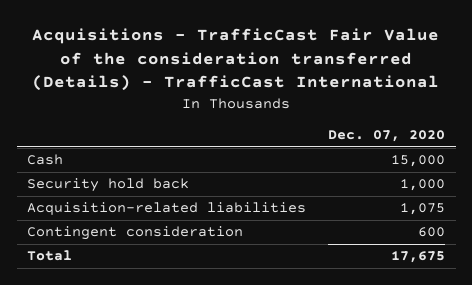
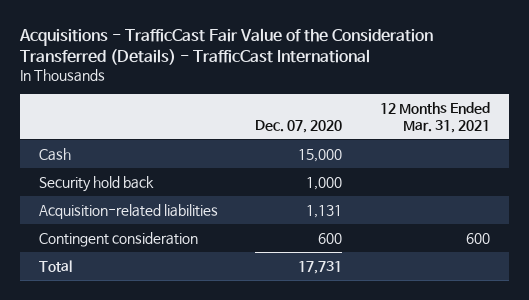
- Acquisitions - TrafficCast Fair Value of the consideration transferred (Details) - TrafficCast International
+ Acquisitions - TrafficCast Fair Value of the Consideration Transferred (Details) - TrafficCast International
- | Dec. 07, 2020
+ | Dec. 07, 2020 | 12 Months Ended Mar. 31, 2021
- Acquisition-related liabilities | 1,075
+ Acquisition-related liabilities | 1,131 |
- Total | 17,675
+ Total | 17,731 |

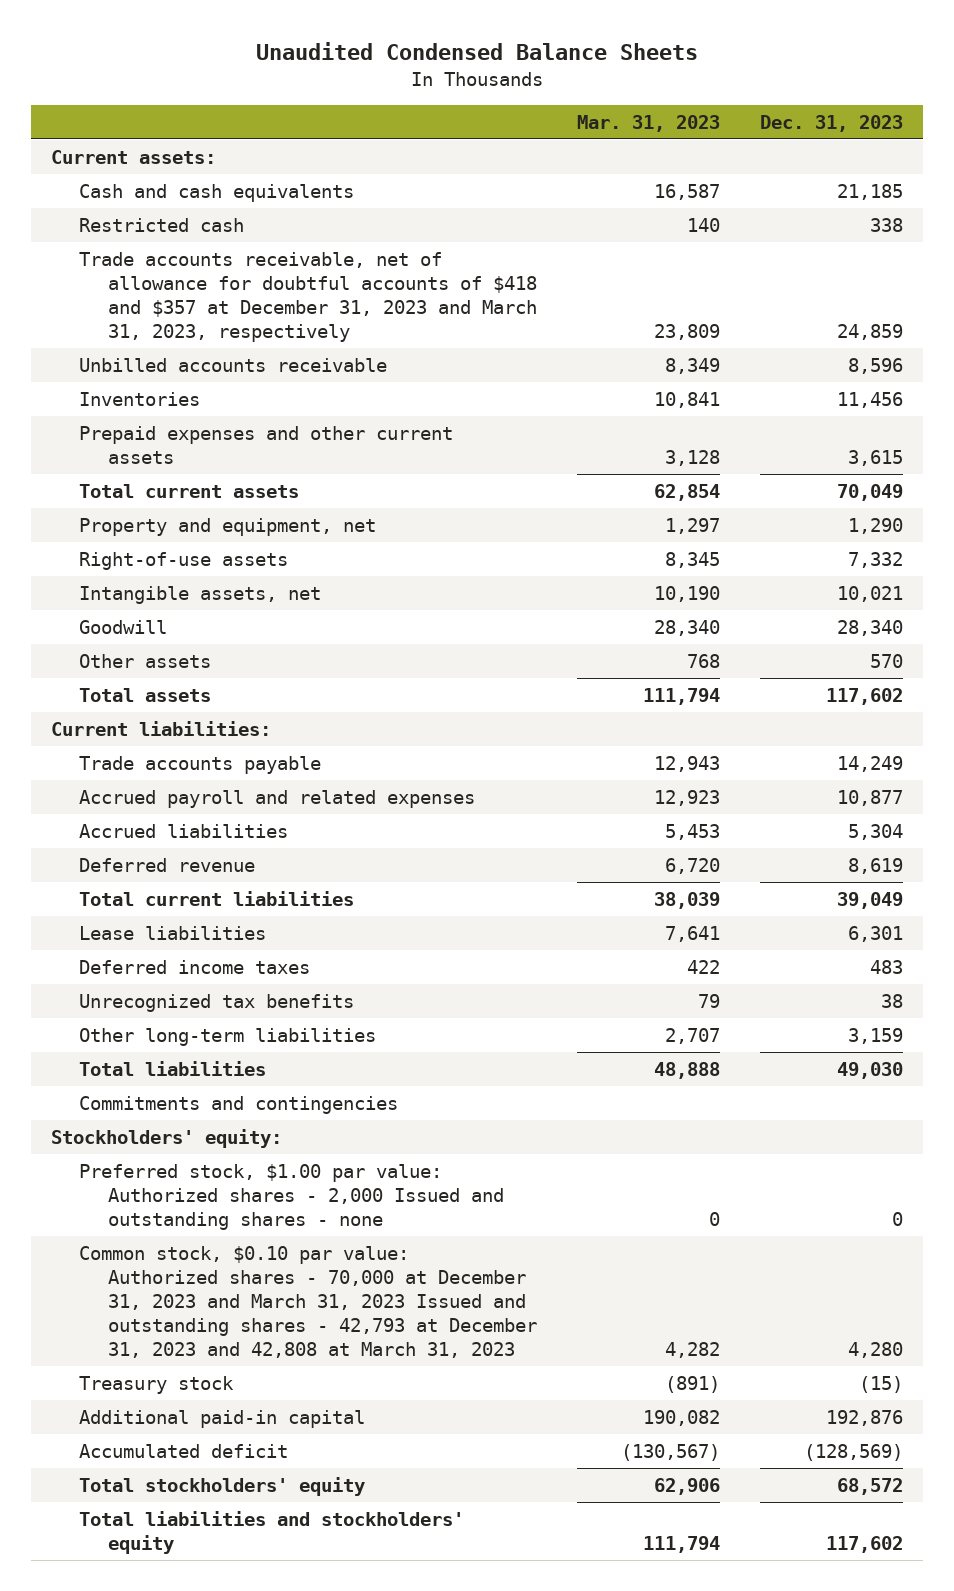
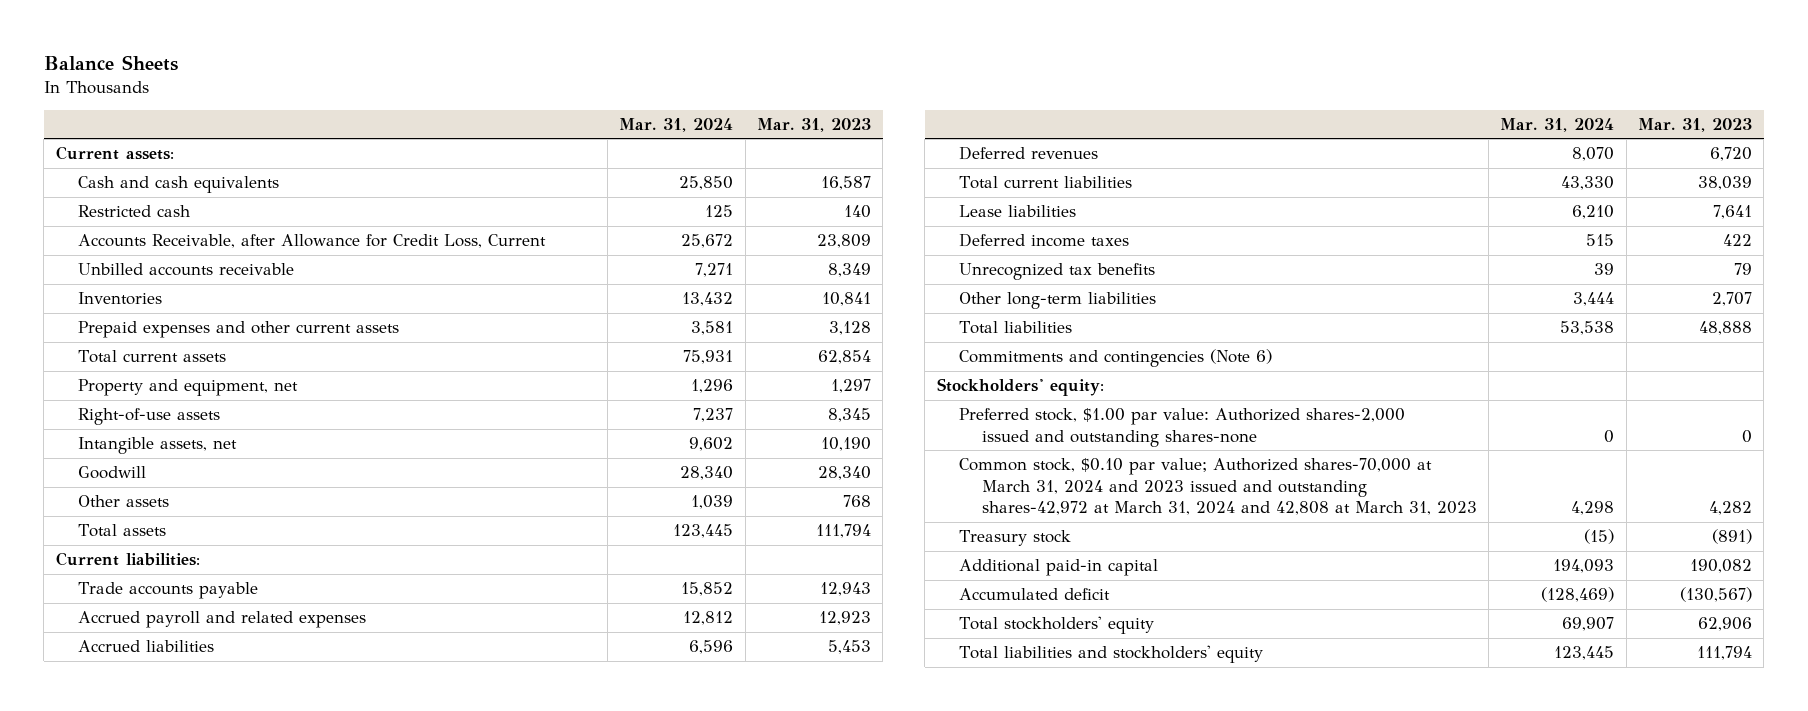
- Unaudited Condensed Balance Sheets
+ Balance Sheets
- | Mar. 31, 2023 | Dec. 31, 2023
+ | Mar. 31, 2024 | Mar. 31, 2023
- Trade accounts receivable, net of allowance for doubtful accounts of $418 and $357 at December 31, 2023 and March 31, 2023, respectively | 23,809 | 24,859
+ Accounts Receivable, after Allowance for Credit Loss, Current | 25,672 | 23,809
- Deferred revenue | 6,720 | 8,619
+ Deferred revenues | 8,070 | 6,720
- Commitments and contingencies
+ Commitments and contingencies (Note 6)
- Preferred stock, $1.00 par value: Authorized shares - 2,000 Issued and outstanding shares - none | 0 | 0
- Common stock, $0.10 par value: Authorized shares - 70,000 at December 31, 2023 and March 31, 2023 Issued and outstanding shares - 42,793 at December 31, 2023 and 42,808 at March 31, 2023 | 4,282 | 4,280
+ Preferred stock, $1.00 par value: Authorized shares-2,000 issued and outstanding shares-none | 0 | 0
+ Common stock, $0.10 par value; Authorized shares-70,000 at March 31, 2024 and 2023 issued and outstanding shares-42,972 at March 31, 2024 and 42,808 at March 31, 2023 | 4,298 | 4,282

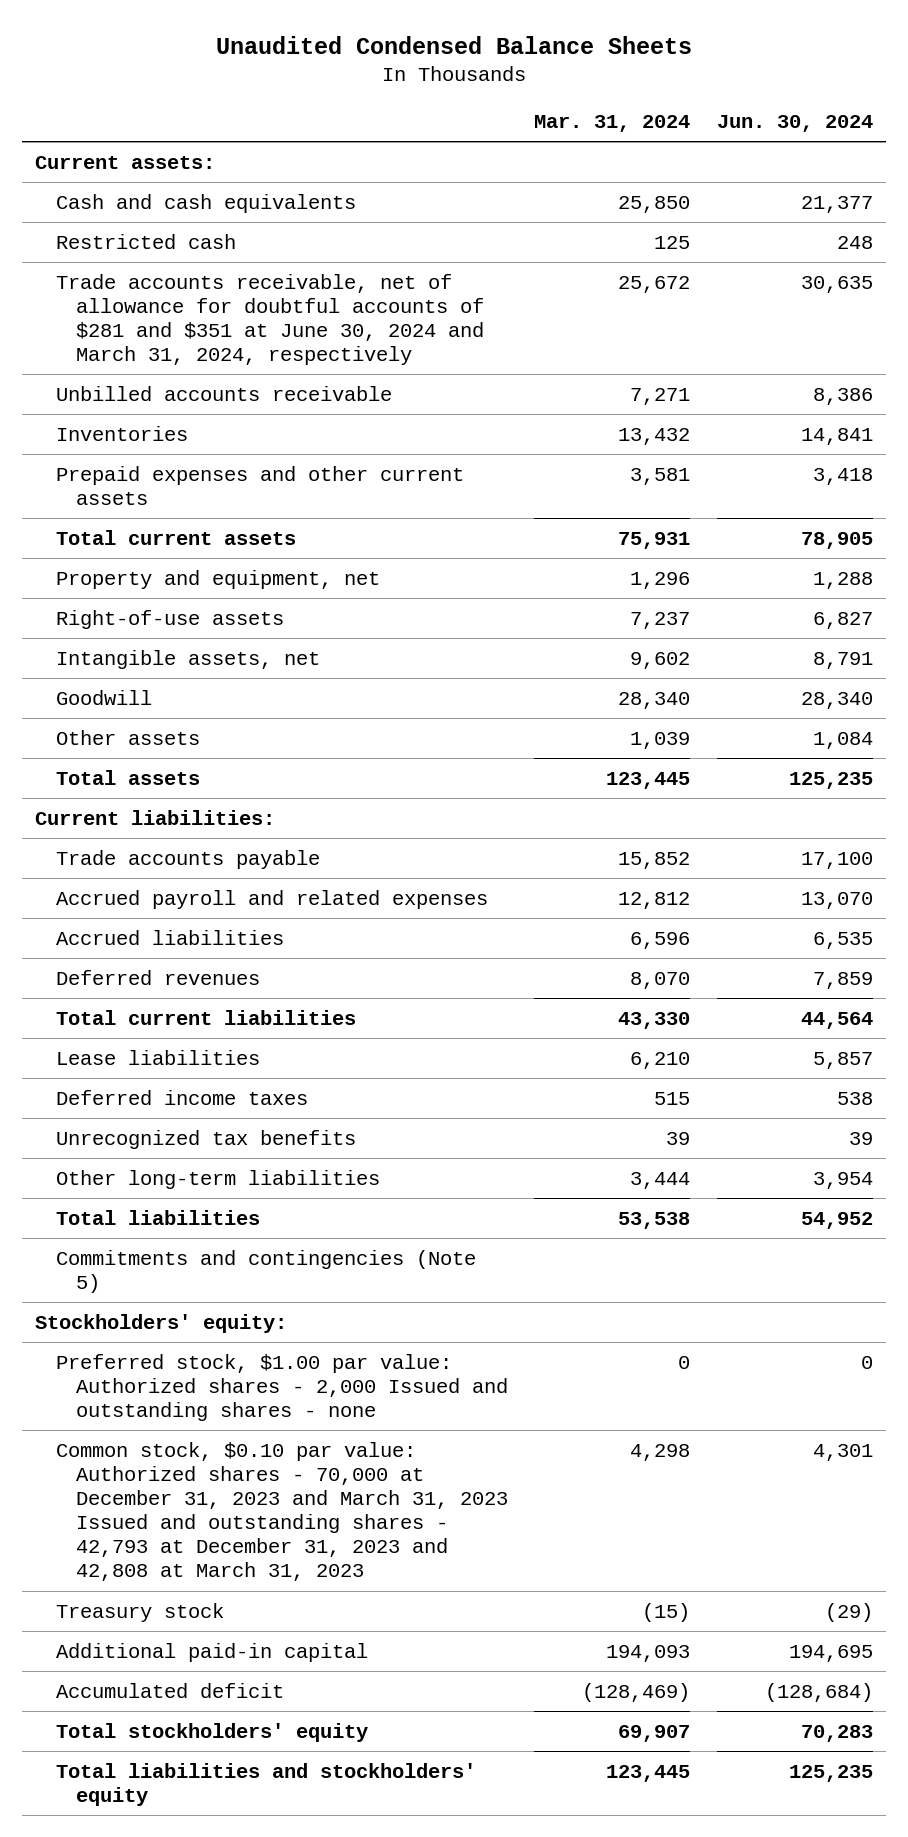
- Balance Sheets
+ Unaudited Condensed Balance Sheets
- | Mar. 31, 2024 | Mar. 31, 2023
+ | Mar. 31, 2024 | Jun. 30, 2024
- Accounts Receivable, after Allowance for Credit Loss, Current | 25,672 | 23,809
+ Trade accounts receivable, net of allowance for doubtful accounts of $281 and $351 at June 30, 2024 and March 31, 2024, respectively | 25,672 | 30,635
- Commitments and contingencies (Note 6)
+ Commitments and contingencies (Note 5)
- Preferred stock, $1.00 par value: Authorized shares-2,000 issued and outstanding shares-none | 0 | 0
- Common stock, $0.10 par value; Authorized shares-70,000 at March 31, 2024 and 2023 issued and outstanding shares-42,972 at March 31, 2024 and 42,808 at March 31, 2023 | 4,298 | 4,282
+ Preferred stock, $1.00 par value: Authorized shares - 2,000 Issued and outstanding shares - none | 0 | 0
+ Common stock, $0.10 par value: Authorized shares - 70,000 at December 31, 2023 and March 31, 2023 Issued and outstanding shares - 42,793 at December 31, 2023 and 42,808 at March 31, 2023 | 4,298 | 4,301

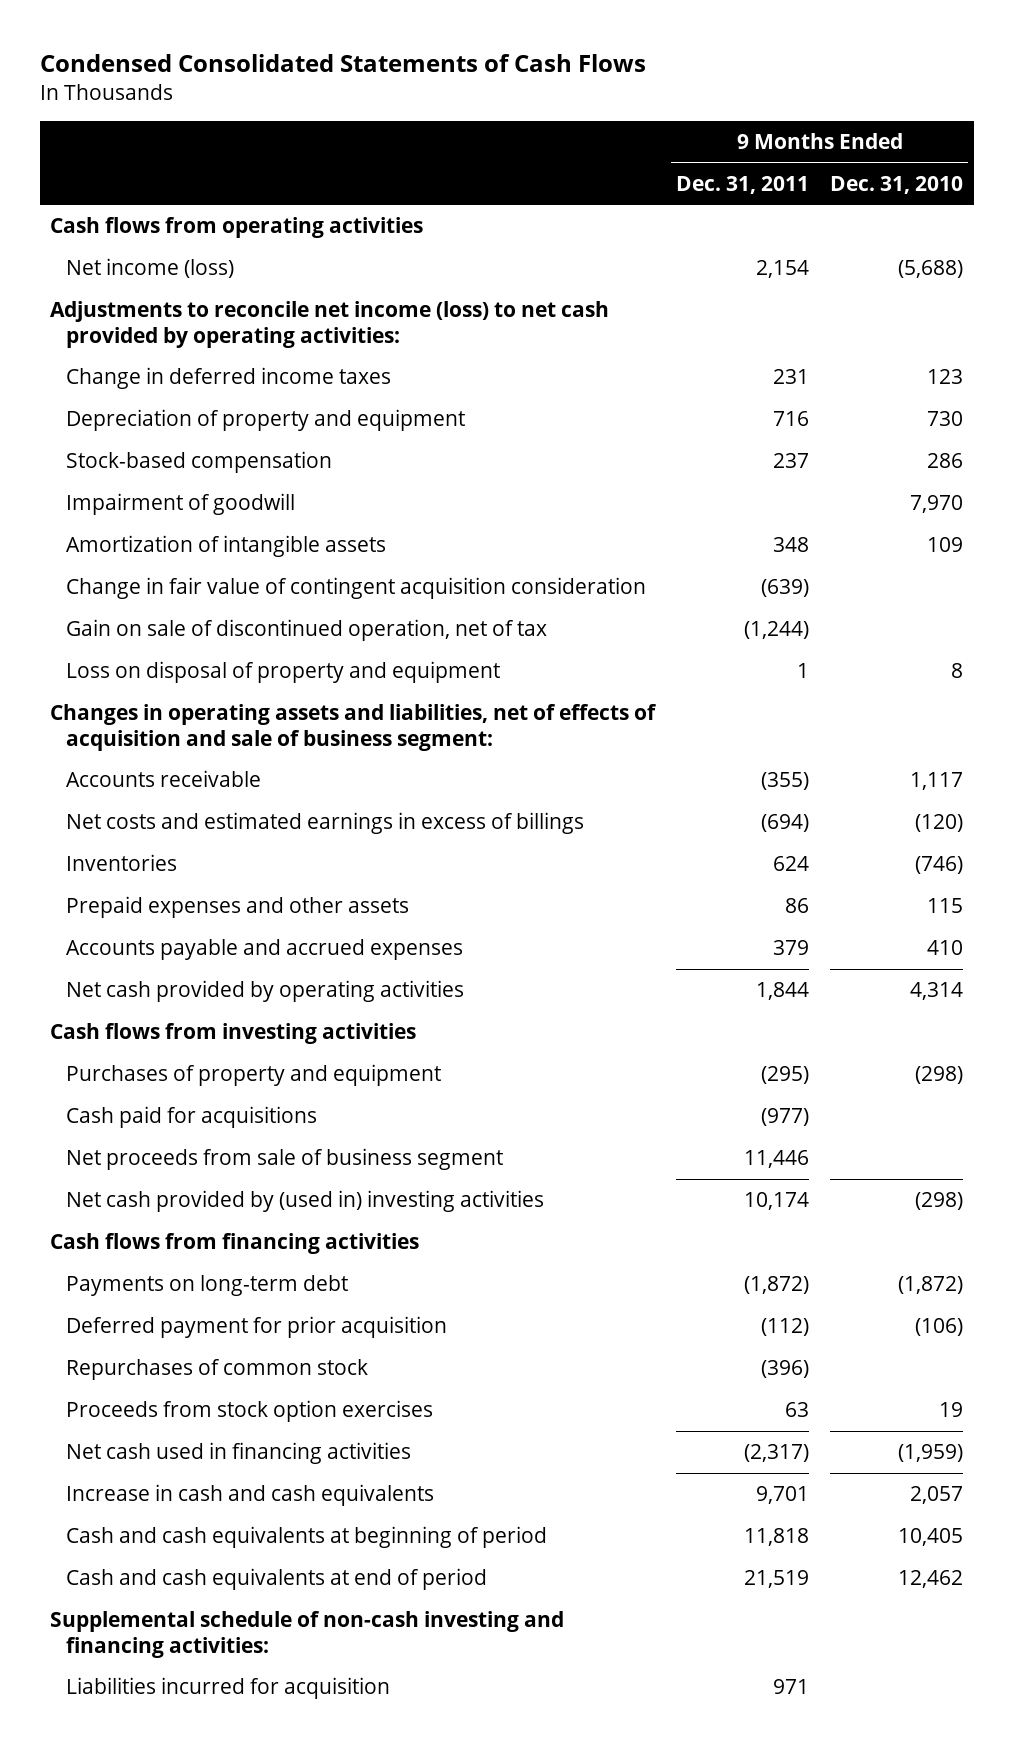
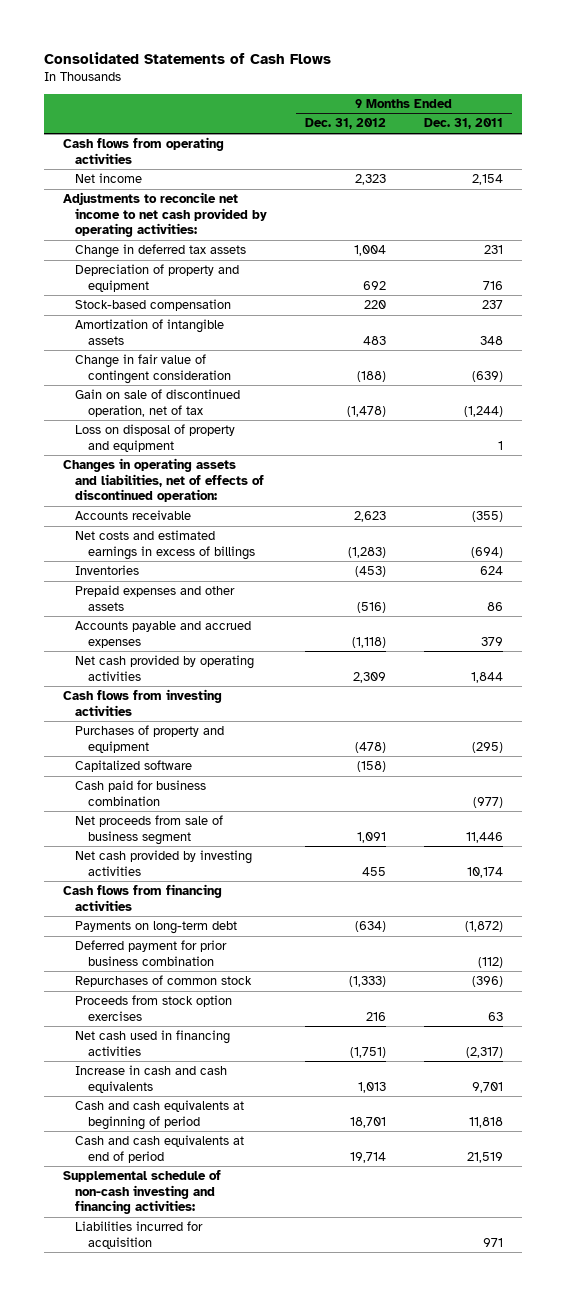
- Condensed Consolidated Statements of Cash Flows
+ Consolidated Statements of Cash Flows
- | 9 Months Ended Dec. 31, 2011 | 9 Months Ended Dec. 31, 2010
+ | 9 Months Ended Dec. 31, 2012 | 9 Months Ended Dec. 31, 2011
- Net income (loss) | 2,154 | (5,688)
- Adjustments to reconcile net income (loss) to net cash provided by operating activities:
- Change in deferred income taxes | 231 | 123
+ Net income | 2,323 | 2,154
+ Adjustments to reconcile net income to net cash provided by operating activities:
+ Change in deferred tax assets | 1,004 | 231
- Impairment of goodwill | | 7,970
- Change in fair value of contingent acquisition consideration | (639) |
+ Change in fair value of contingent consideration | (188) | (639)
- Changes in operating assets and liabilities, net of effects of acquisition and sale of business segment:
+ Changes in operating assets and liabilities, net of effects of discontinued operation:
- Cash paid for acquisitions | (977) |
+ Capitalized software | (158) |
+ Cash paid for business combination | | (977)
- Net cash provided by (used in) investing activities | 10,174 | (298)
+ Net cash provided by investing activities | 455 | 10,174
- Deferred payment for prior acquisition | (112) | (106)
+ Deferred payment for prior business combination | | (112)

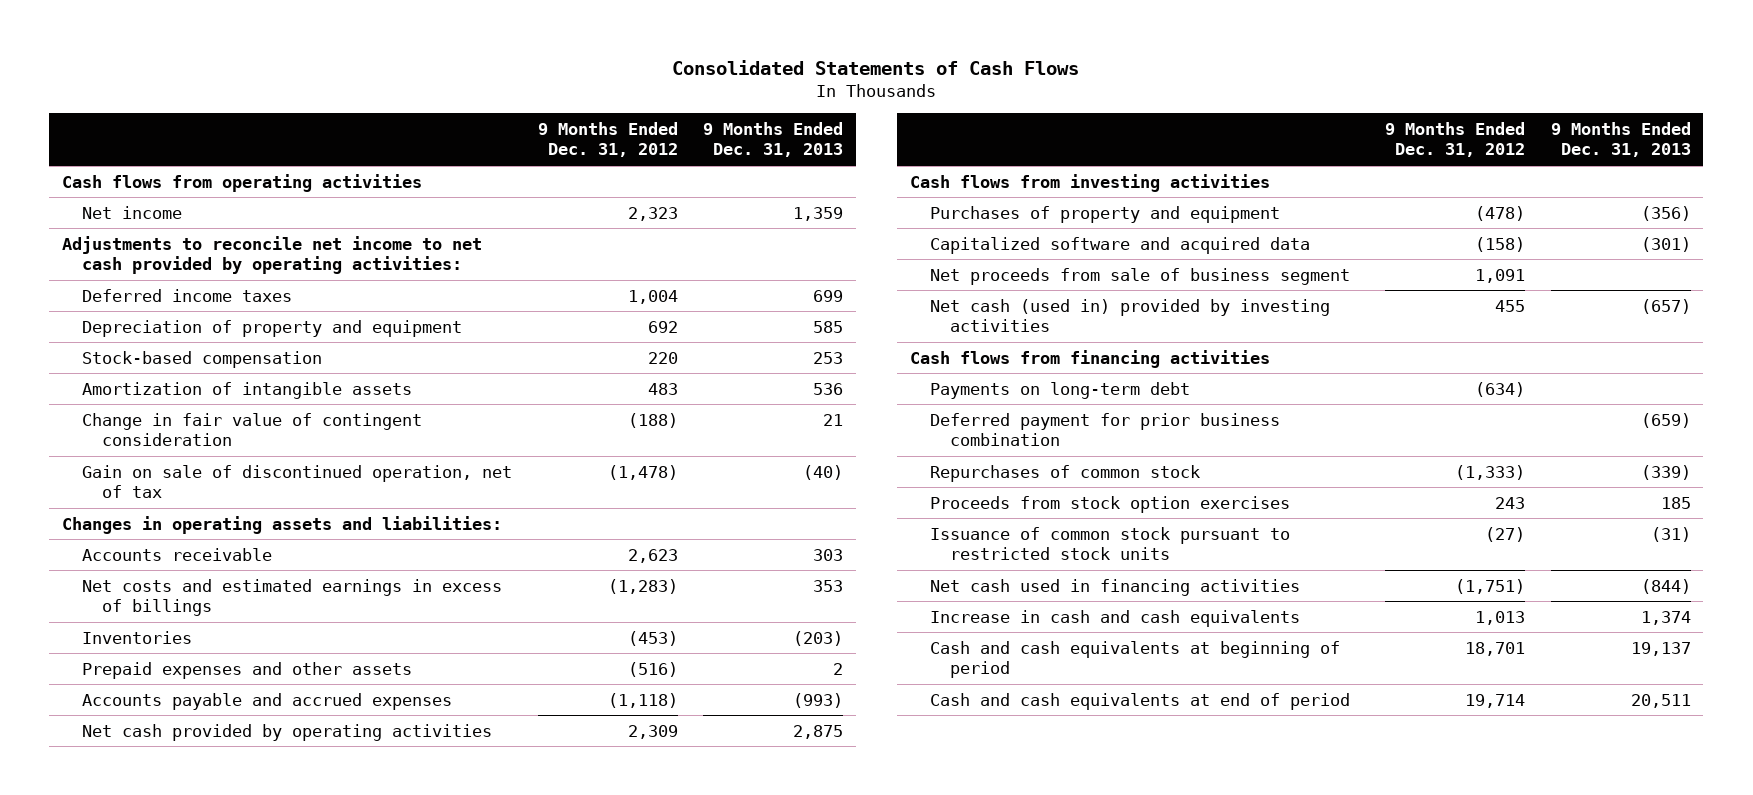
- | 9 Months Ended Dec. 31, 2012 | 9 Months Ended Dec. 31, 2011
+ | 9 Months Ended Dec. 31, 2012 | 9 Months Ended Dec. 31, 2013
- Change in deferred tax assets | 1,004 | 231
+ Deferred income taxes | 1,004 | 699
- Loss on disposal of property and equipment | | 1
- Changes in operating assets and liabilities, net of effects of discontinued operation:
+ Changes in operating assets and liabilities:
- Capitalized software | (158) |
- Cash paid for business combination | | (977)
+ Capitalized software and acquired data | (158) | (301)
- Net cash provided by investing activities | 455 | 10,174
+ Net cash (used in) provided by investing activities | 455 | (657)
- Proceeds from stock option exercises | 216 | 63
+ Proceeds from stock option exercises | 243 | 185
+ Issuance of common stock pursuant to restricted stock units | (27) | (31)
- Supplemental schedule of non-cash investing and financing activities:
- Liabilities incurred for acquisition | | 971

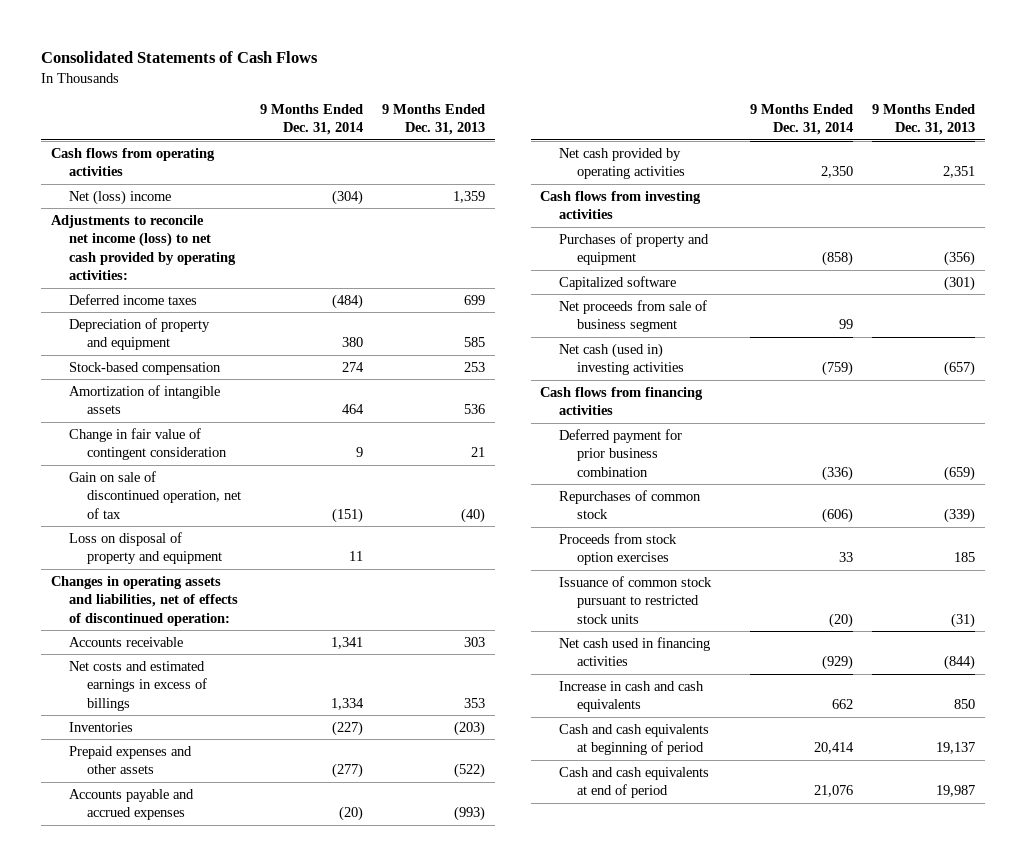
- | 9 Months Ended Dec. 31, 2012 | 9 Months Ended Dec. 31, 2013
+ | 9 Months Ended Dec. 31, 2014 | 9 Months Ended Dec. 31, 2013
- Net income | 2,323 | 1,359
- Adjustments to reconcile net income to net cash provided by operating activities:
+ Net (loss) income | (304) | 1,359
+ Adjustments to reconcile net income (loss) to net cash provided by operating activities:
- Changes in operating assets and liabilities:
+ Loss on disposal of property and equipment | 11 |
+ Changes in operating assets and liabilities, net of effects of discontinued operation:
- Prepaid expenses and other assets | (516) | 2
+ Prepaid expenses and other assets | (277) | (522)
- Net cash provided by operating activities | 2,309 | 2,875
+ Net cash provided by operating activities | 2,350 | 2,351
- Capitalized software and acquired data | (158) | (301)
+ Capitalized software | | (301)
- Net cash (used in) provided by investing activities | 455 | (657)
+ Net cash (used in) investing activities | (759) | (657)
- Payments on long-term debt | (634) |
- Increase in cash and cash equivalents | 1,013 | 1,374
+ Increase in cash and cash equivalents | 662 | 850
- Cash and cash equivalents at end of period | 19,714 | 20,511
+ Cash and cash equivalents at end of period | 21,076 | 19,987

